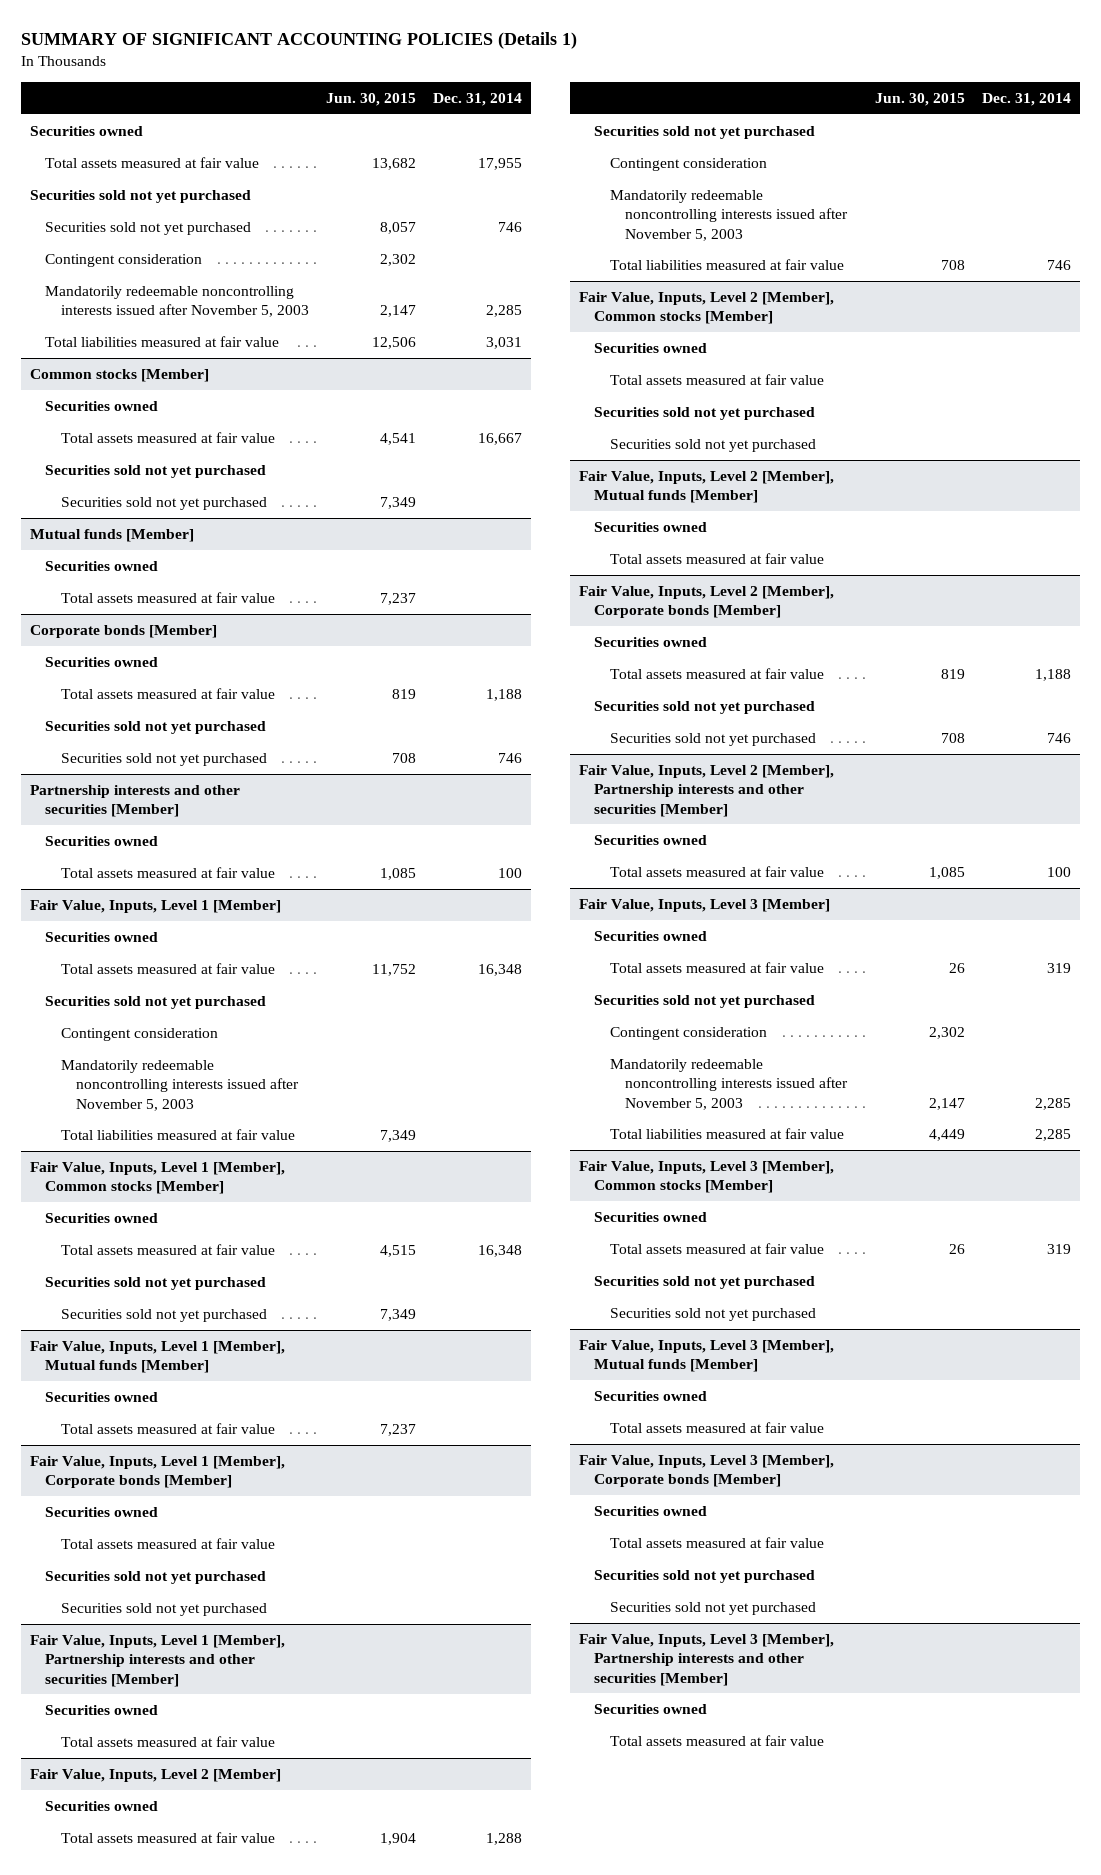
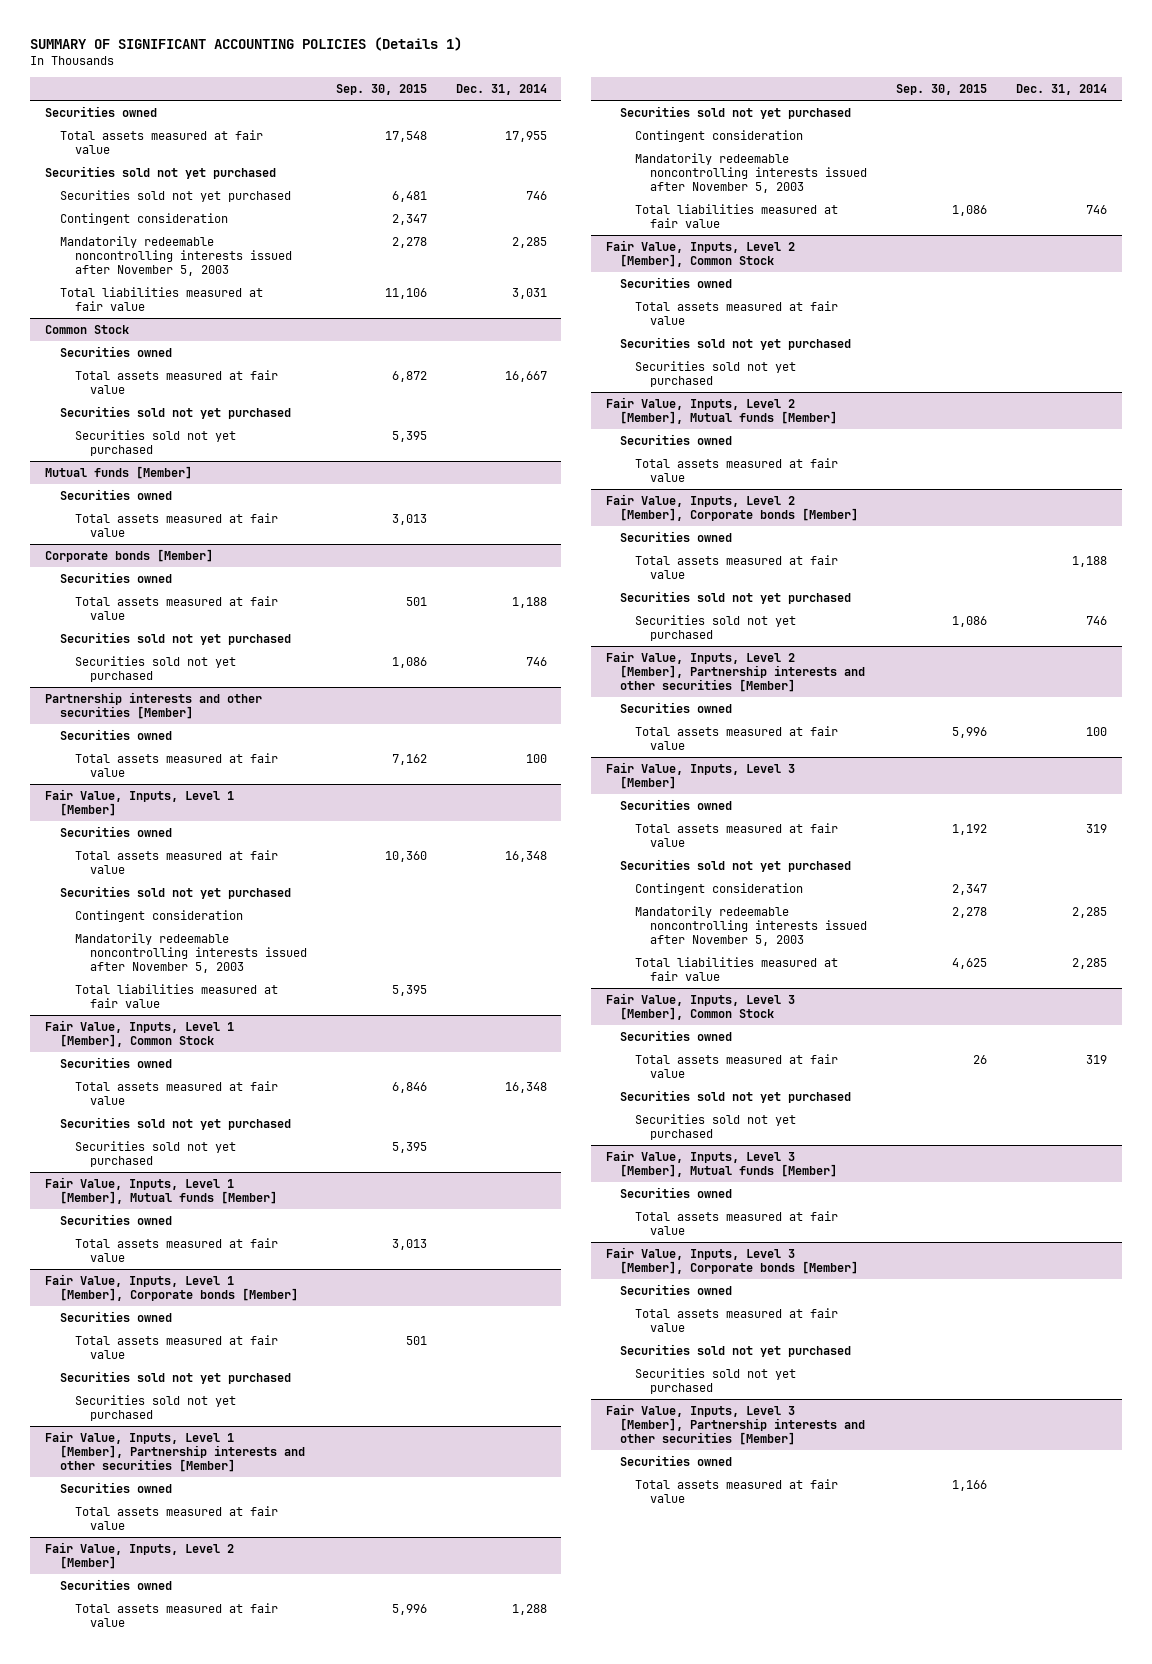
- | Jun. 30, 2015 | Dec. 31, 2014
+ | Sep. 30, 2015 | Dec. 31, 2014
- Common stocks [Member]
+ Common Stock
- Fair Value, Inputs, Level 1 [Member], Common stocks [Member]
+ Fair Value, Inputs, Level 1 [Member], Common Stock
- Fair Value, Inputs, Level 2 [Member], Common stocks [Member]
+ Fair Value, Inputs, Level 2 [Member], Common Stock
- Fair Value, Inputs, Level 3 [Member], Common stocks [Member]
+ Fair Value, Inputs, Level 3 [Member], Common Stock

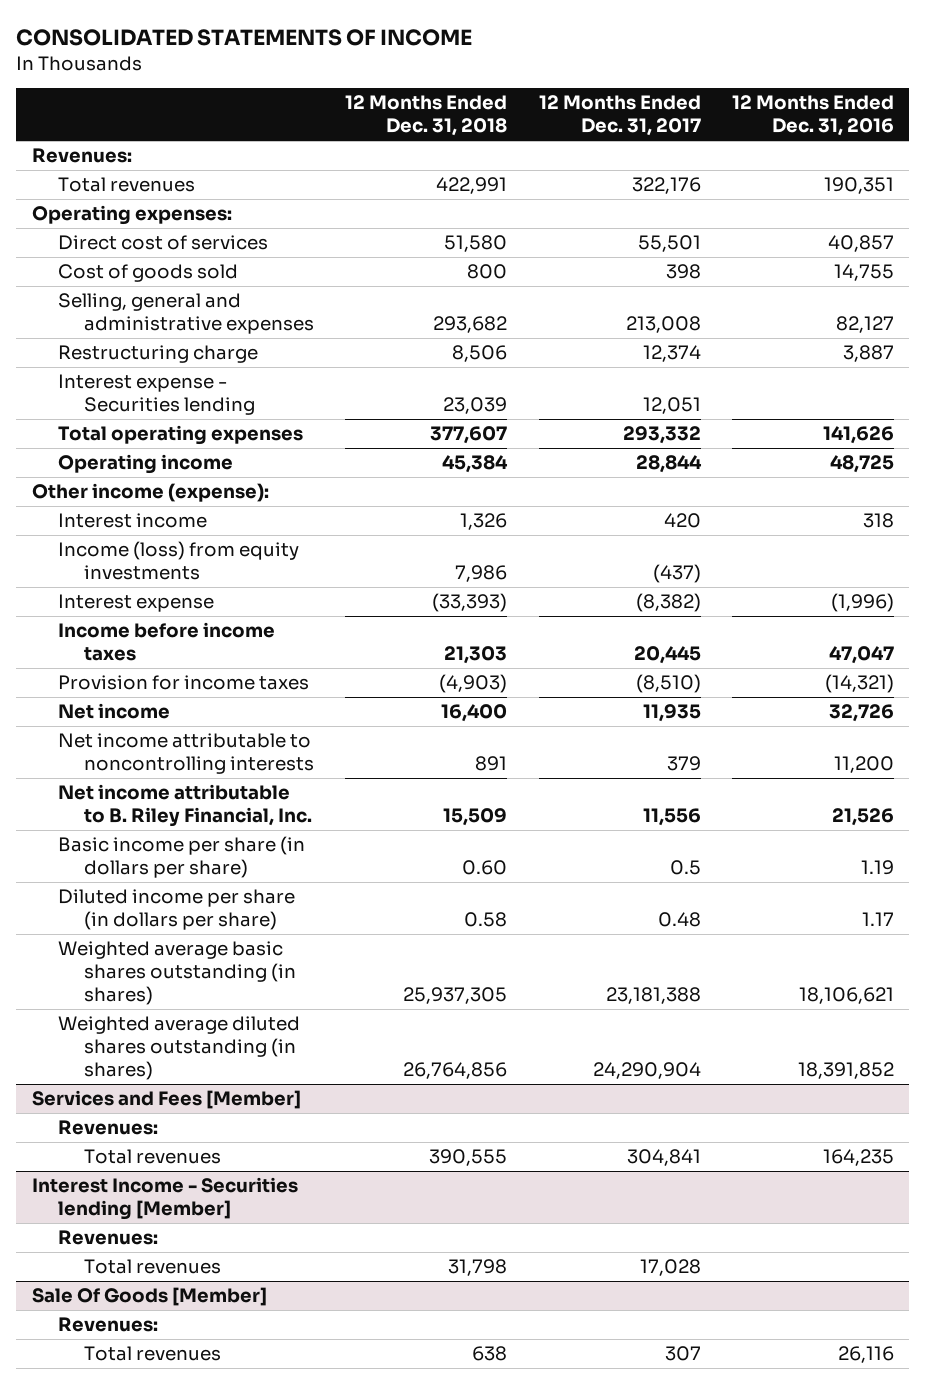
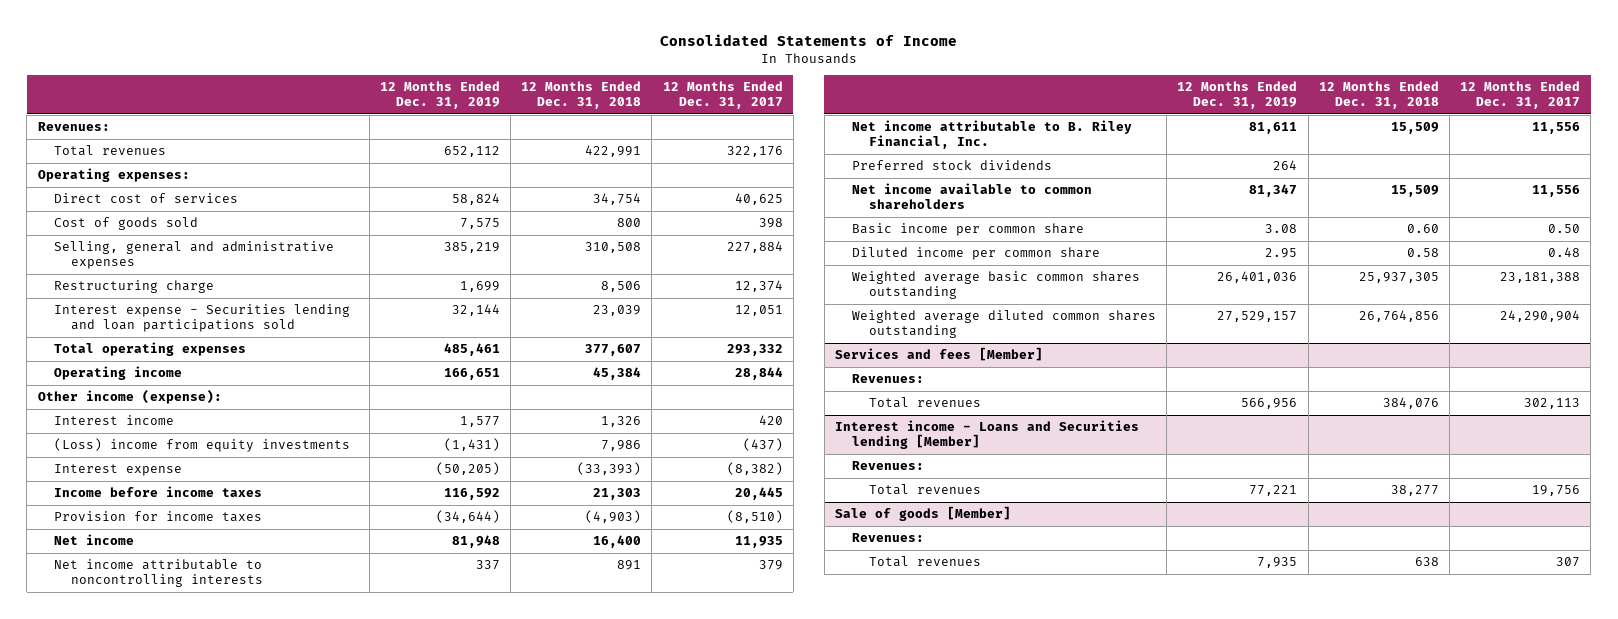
- CONSOLIDATED STATEMENTS OF INCOME
+ Consolidated Statements of Income
- | 12 Months Ended Dec. 31, 2018 | 12 Months Ended Dec. 31, 2017 | 12 Months Ended Dec. 31, 2016
+ | 12 Months Ended Dec. 31, 2019 | 12 Months Ended Dec. 31, 2018 | 12 Months Ended Dec. 31, 2017
- Direct cost of services | 51,580 | 55,501 | 40,857
+ Direct cost of services | 58,824 | 34,754 | 40,625
- Selling, general and administrative expenses | 293,682 | 213,008 | 82,127
+ Selling, general and administrative expenses | 385,219 | 310,508 | 227,884
- Interest expense - Securities lending | 23,039 | 12,051 |
+ Interest expense - Securities lending and loan participations sold | 32,144 | 23,039 | 12,051
- Income (loss) from equity investments | 7,986 | (437) |
+ (Loss) income from equity investments | (1,431) | 7,986 | (437)
- Basic income per share (in dollars per share) | 0.60 | 0.5 | 1.19
- Diluted income per share (in dollars per share) | 0.58 | 0.48 | 1.17
- Weighted average basic shares outstanding (in shares) | 25,937,305 | 23,181,388 | 18,106,621
- Weighted average diluted shares outstanding (in shares) | 26,764,856 | 24,290,904 | 18,391,852
- Services and Fees [Member]
+ Preferred stock dividends | 264 | |
+ Net income available to common shareholders | 81,347 | 15,509 | 11,556
+ Basic income per common share | 3.08 | 0.60 | 0.50
+ Diluted income per common share | 2.95 | 0.58 | 0.48
+ Weighted average basic common shares outstanding | 26,401,036 | 25,937,305 | 23,181,388
+ Weighted average diluted common shares outstanding | 27,529,157 | 26,764,856 | 24,290,904
+ Services and fees [Member]
- Total revenues | 390,555 | 304,841 | 164,235
- Interest Income - Securities lending [Member]
+ Total revenues | 566,956 | 384,076 | 302,113
+ Interest income - Loans and Securities lending [Member]
- Total revenues | 31,798 | 17,028 |
- Sale Of Goods [Member]
+ Total revenues | 77,221 | 38,277 | 19,756
+ Sale of goods [Member]

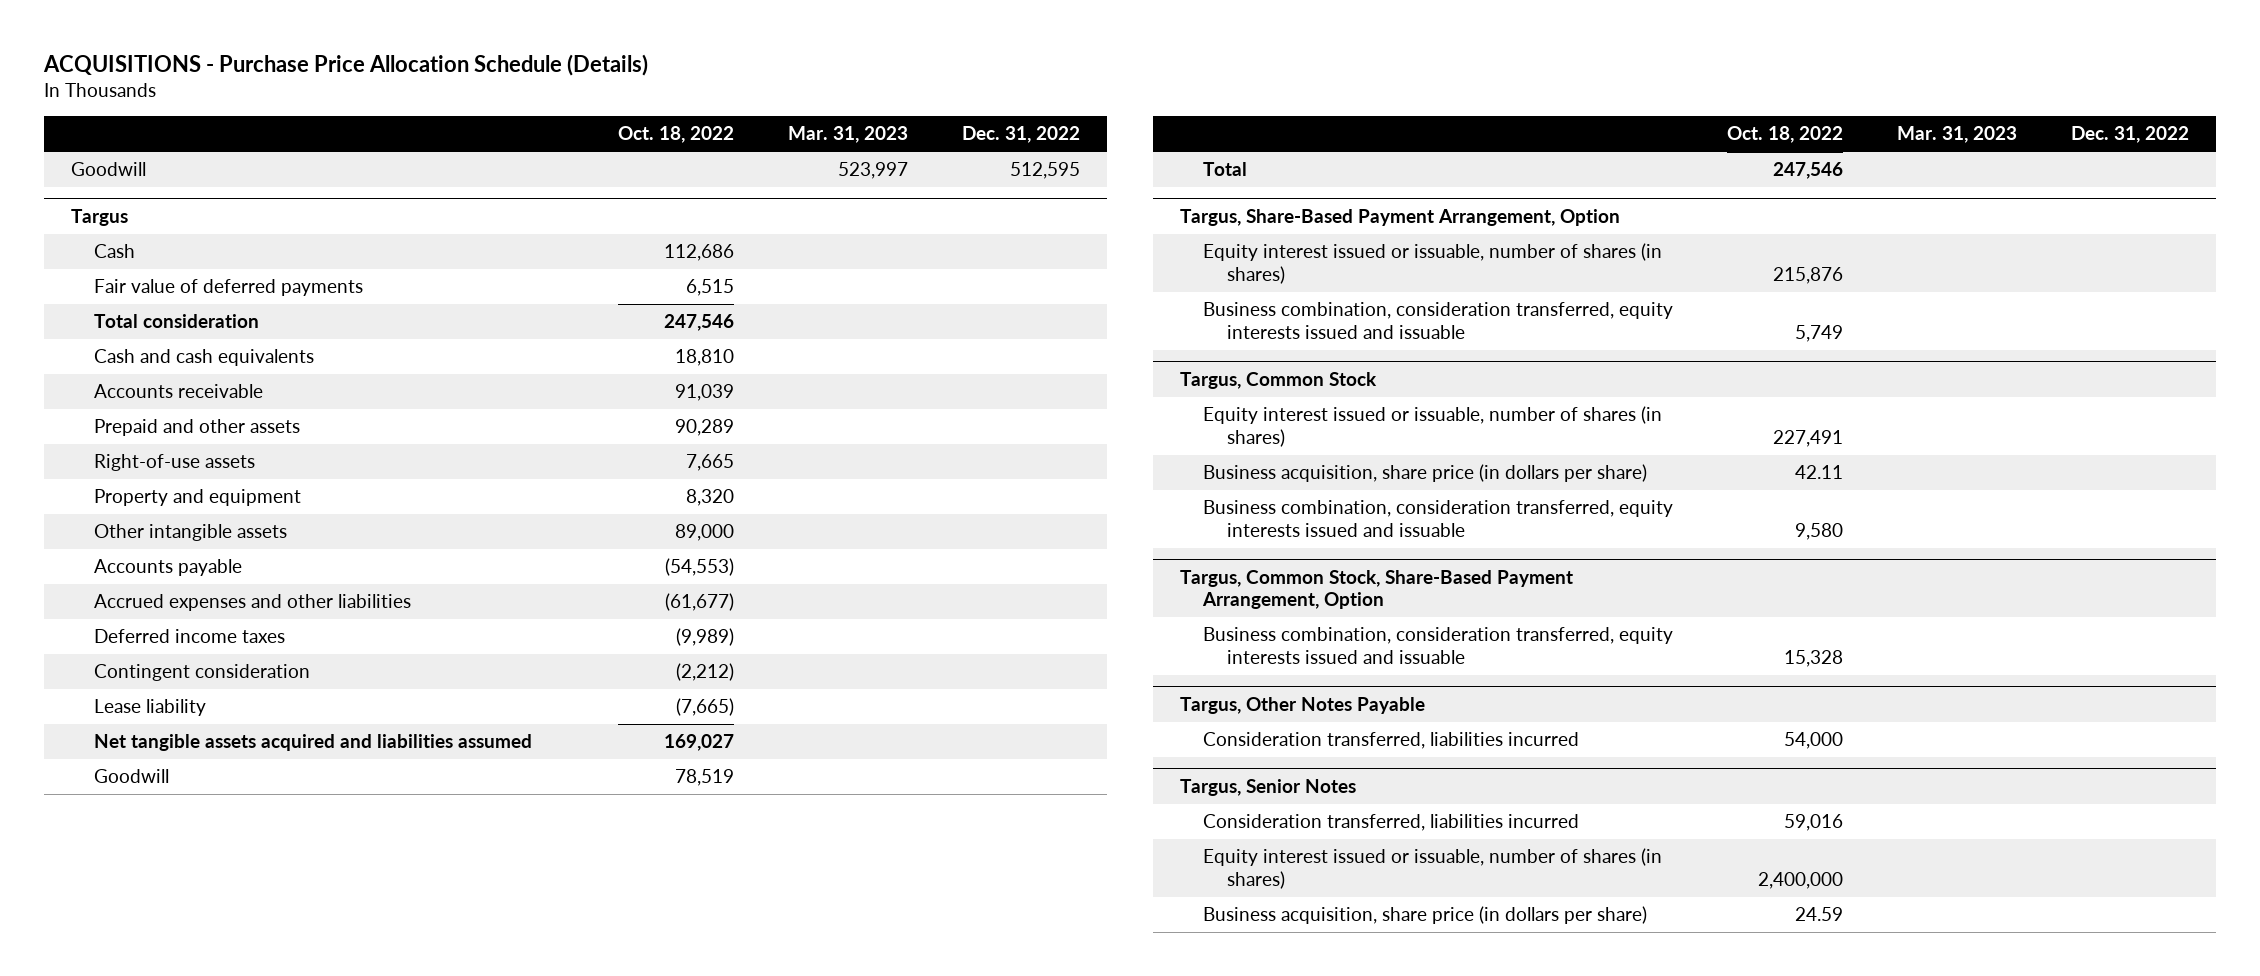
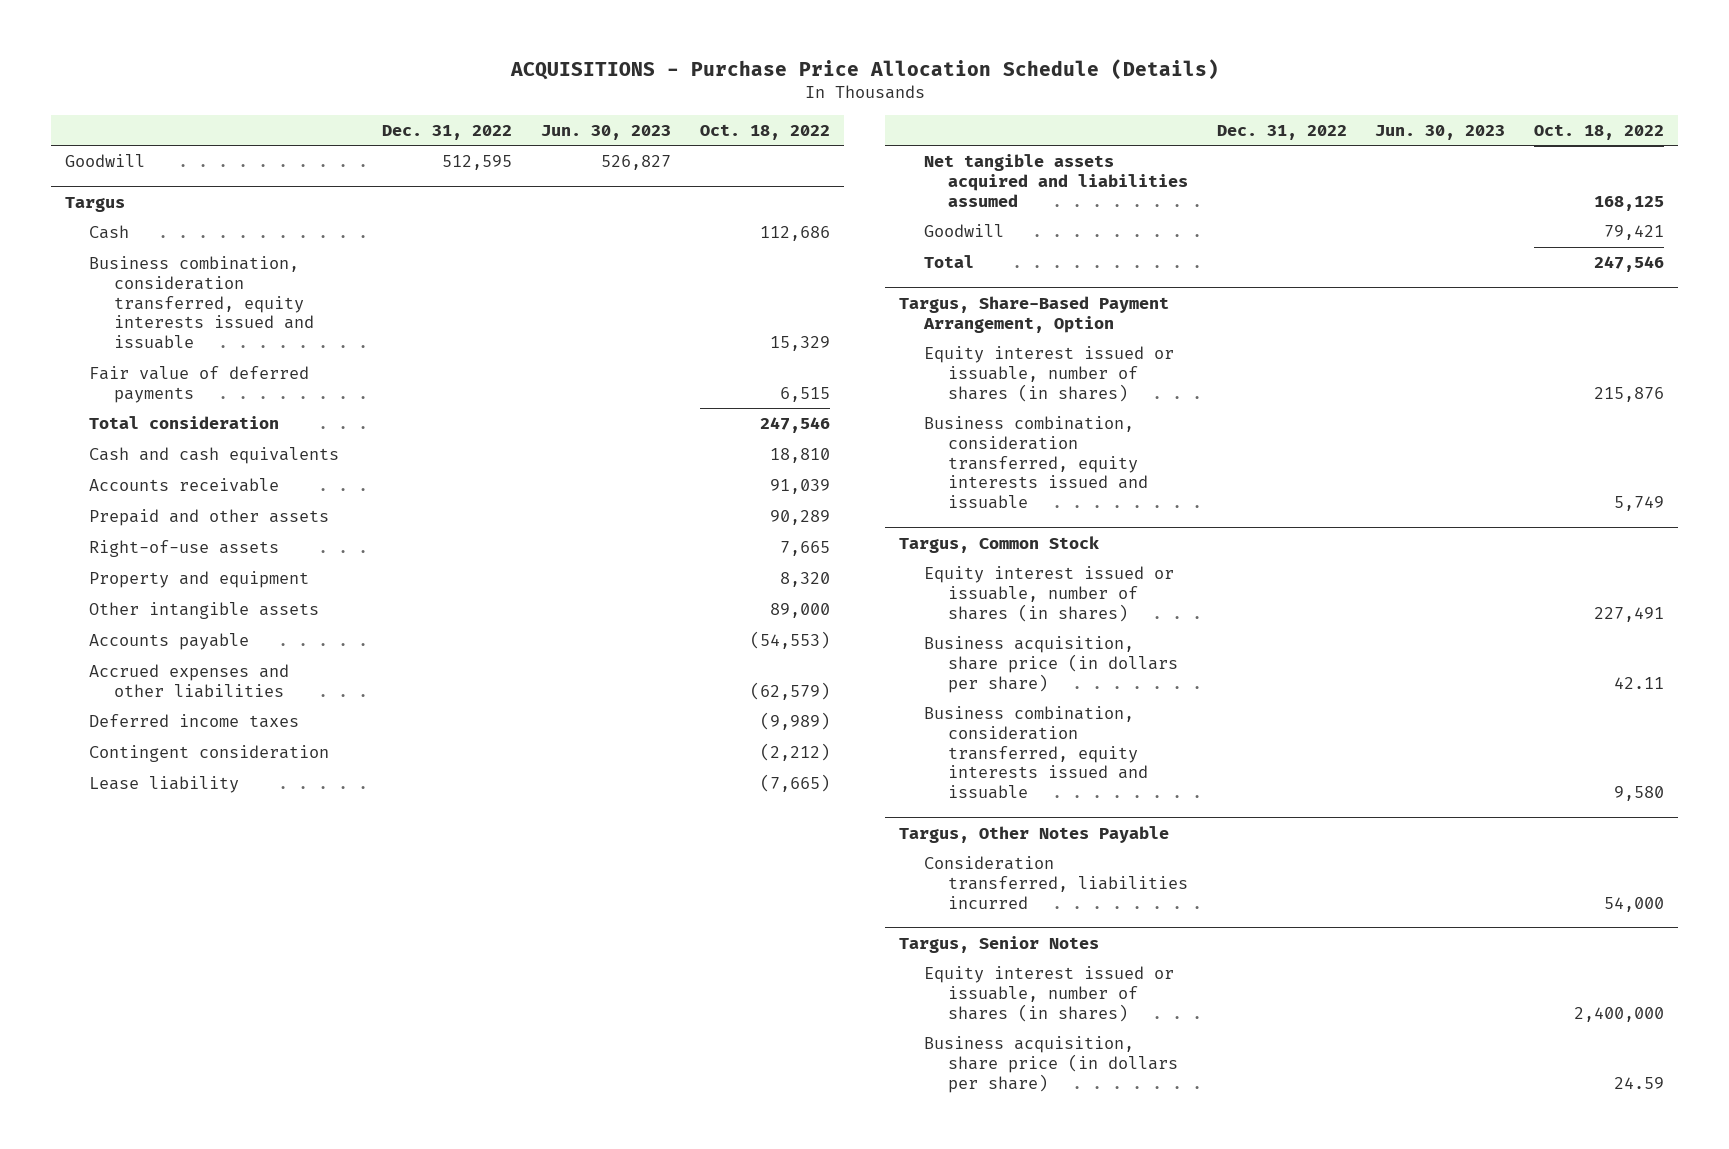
- | Oct. 18, 2022 | Mar. 31, 2023 | Dec. 31, 2022
+ | Dec. 31, 2022 | Jun. 30, 2023 | Oct. 18, 2022
@ Targus
+ Business combination, consideration transferred, equity interests issued and issuable | | | 15,329
- Accrued expenses and other liabilities | (61,677) | |
+ Accrued expenses and other liabilities | | | (62,579)
- Net tangible assets acquired and liabilities assumed | 169,027 | |
- Goodwill | 78,519 | |
+ Net tangible assets acquired and liabilities assumed | | | 168,125
+ Goodwill | | | 79,421
- Targus, Common Stock, Share-Based Payment Arrangement, Option
- Business combination, consideration transferred, equity interests issued and issuable | 15,328 | |
@ Targus, Senior Notes
- Consideration transferred, liabilities incurred | 59,016 | |

